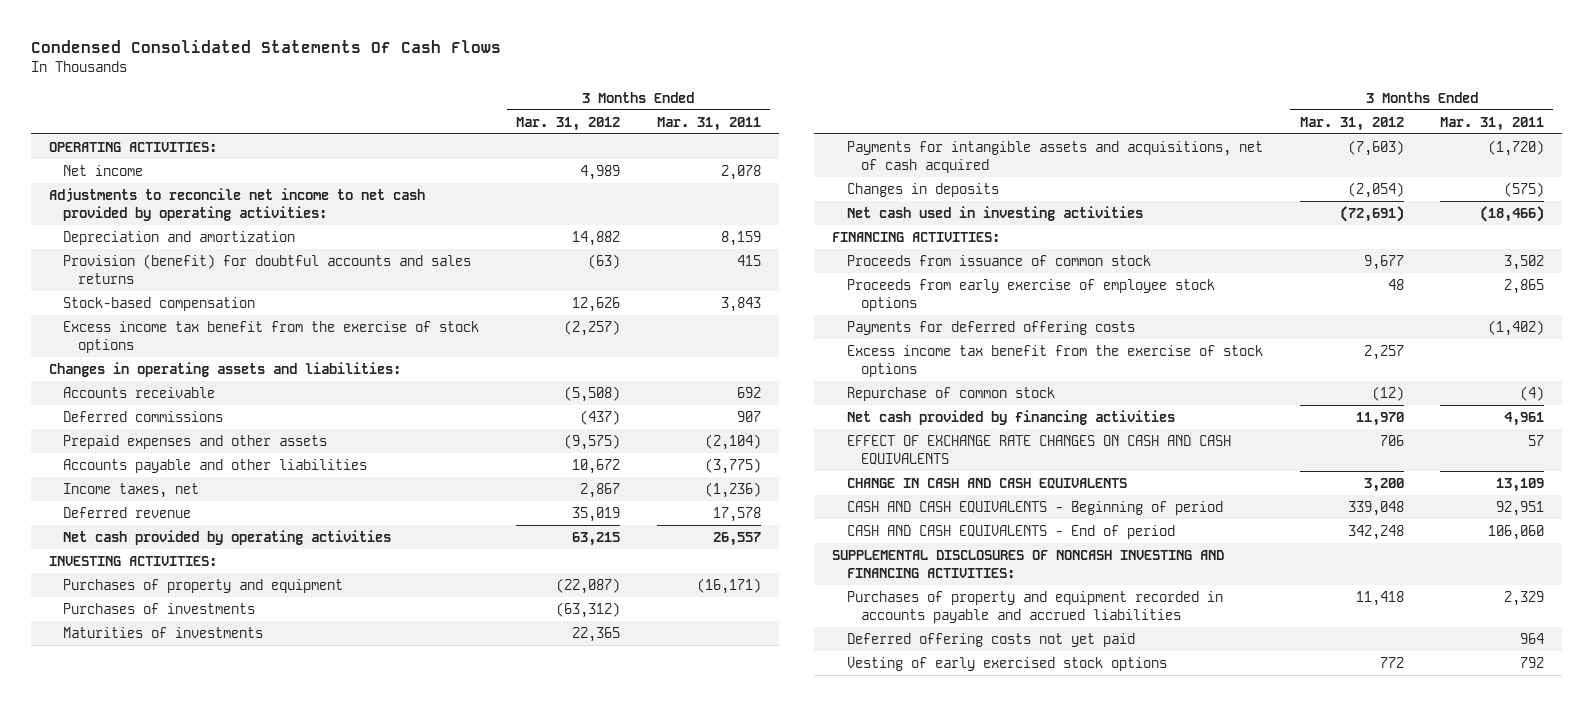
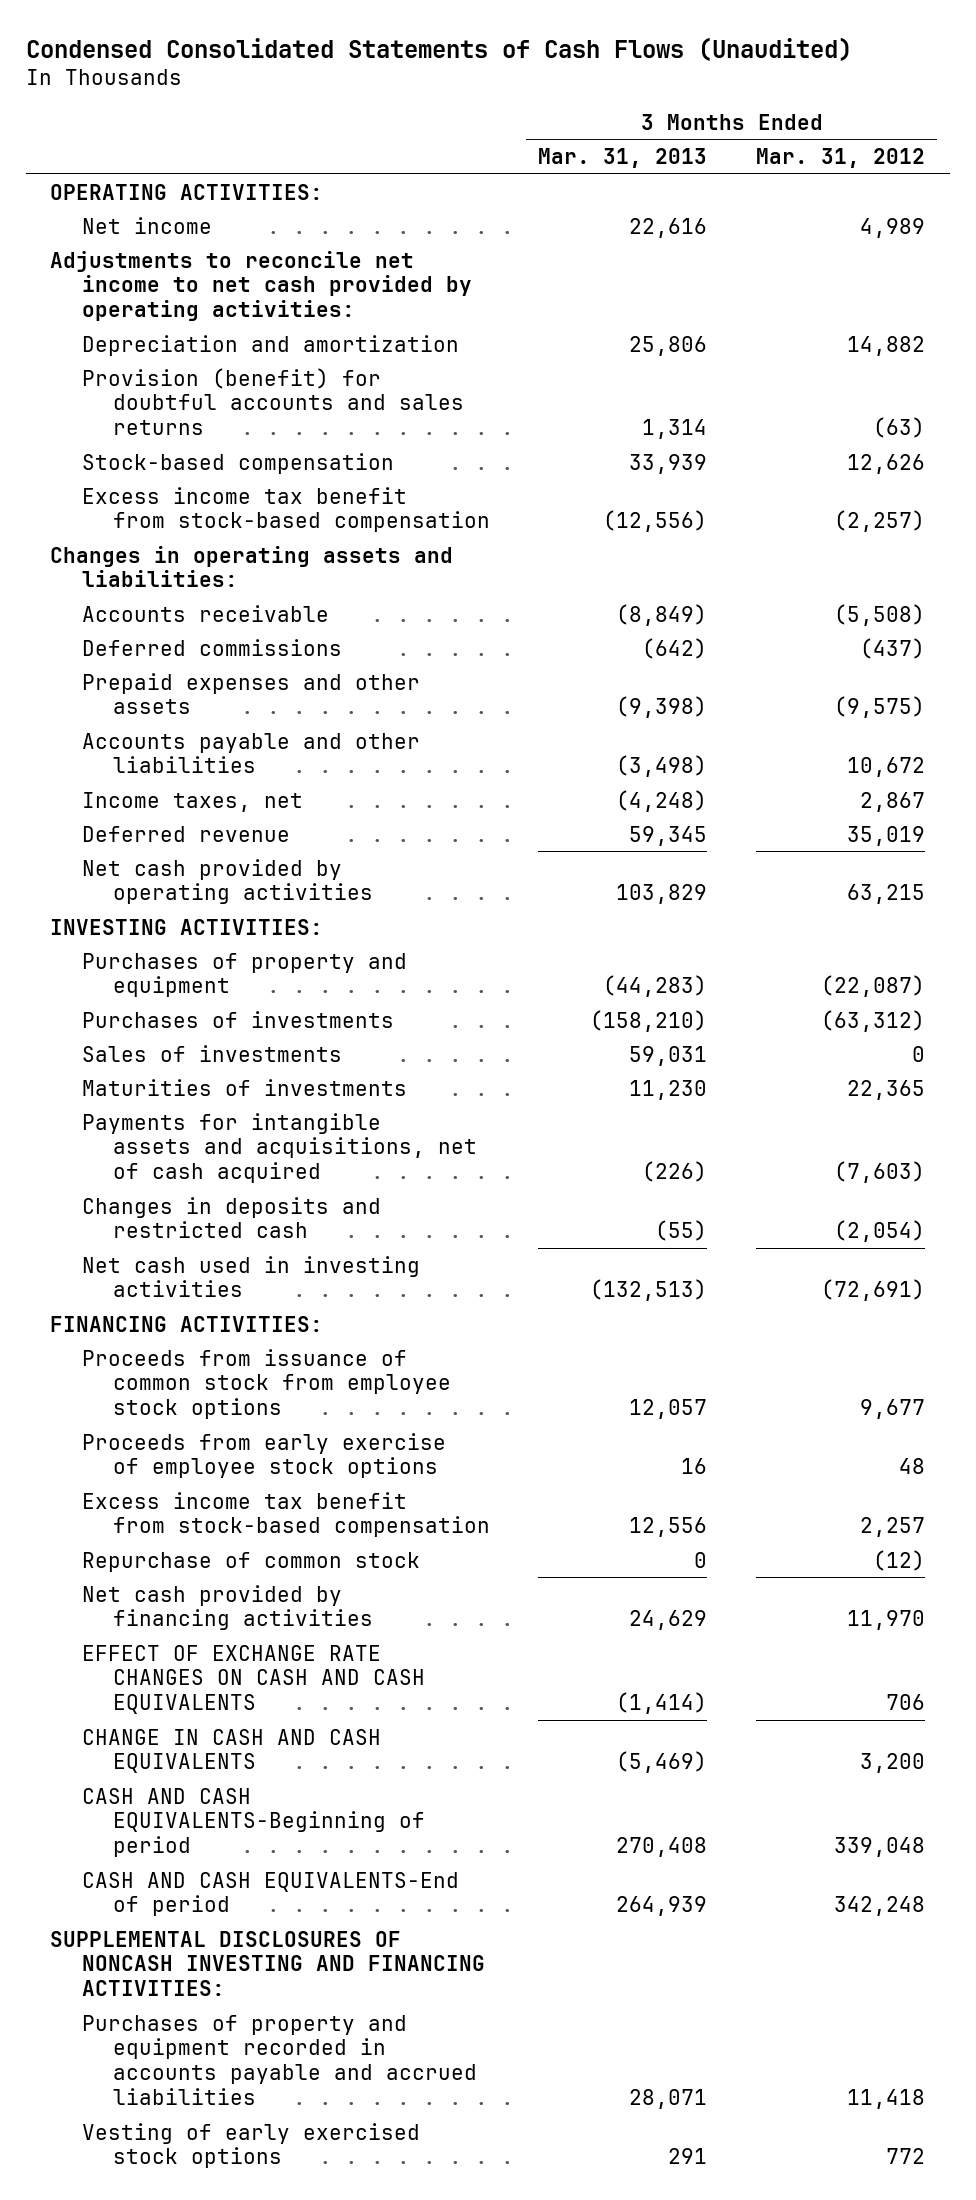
- Condensed Consolidated Statements Of Cash Flows
+ Condensed Consolidated Statements of Cash Flows (Unaudited)
- | 3 Months Ended Mar. 31, 2012 | 3 Months Ended Mar. 31, 2011
+ | 3 Months Ended Mar. 31, 2013 | 3 Months Ended Mar. 31, 2012
- Excess income tax benefit from the exercise of stock options | (2,257) |
+ Excess income tax benefit from stock-based compensation | (12,556) | (2,257)
+ Sales of investments | 59,031 | 0
- Changes in deposits | (2,054) | (575)
+ Changes in deposits and restricted cash | (55) | (2,054)
- Proceeds from issuance of common stock | 9,677 | 3,502
+ Proceeds from issuance of common stock from employee stock options | 12,057 | 9,677
- Payments for deferred offering costs | | (1,402)
- Excess income tax benefit from the exercise of stock options | 2,257 |
+ Excess income tax benefit from stock-based compensation | 12,556 | 2,257
- CASH AND CASH EQUIVALENTS - Beginning of period | 339,048 | 92,951
- CASH AND CASH EQUIVALENTS - End of period | 342,248 | 106,060
+ CASH AND CASH EQUIVALENTS-Beginning of period | 270,408 | 339,048
+ CASH AND CASH EQUIVALENTS-End of period | 264,939 | 342,248
- Deferred offering costs not yet paid | | 964

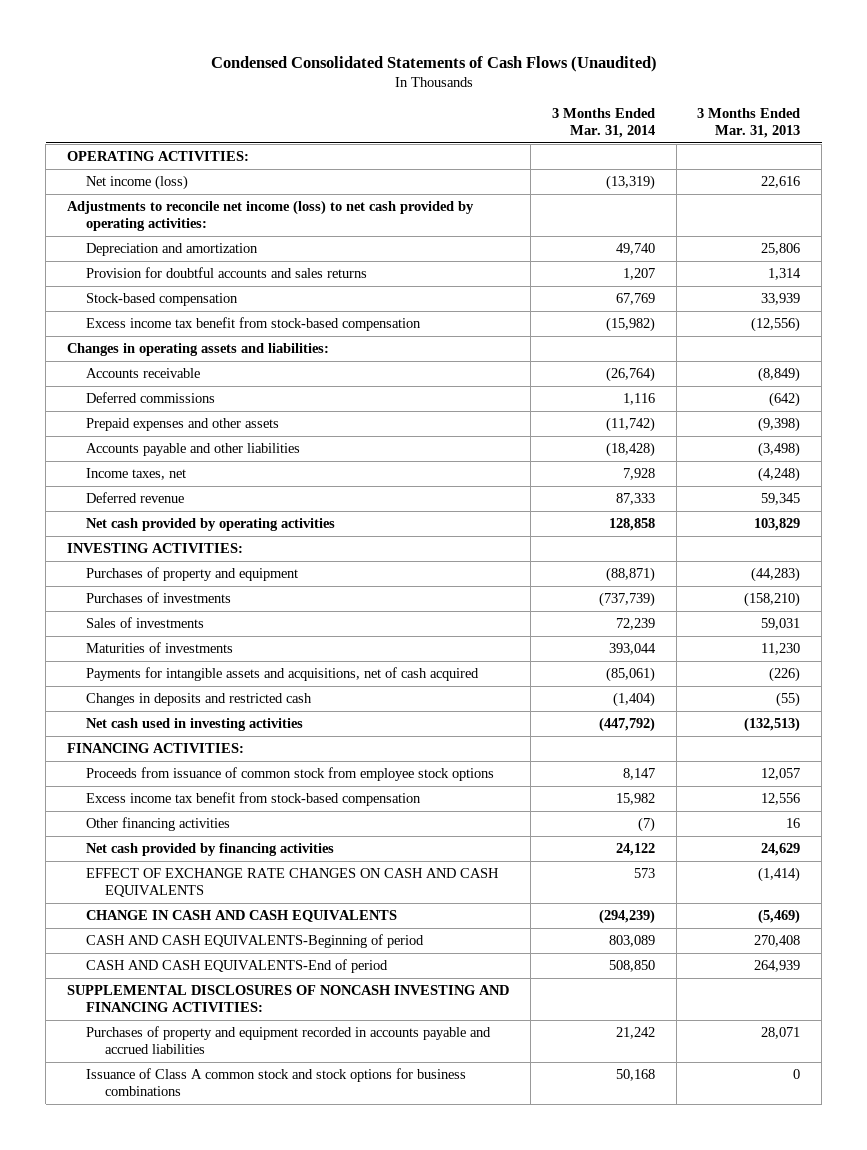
- | 3 Months Ended Mar. 31, 2013 | 3 Months Ended Mar. 31, 2012
+ | 3 Months Ended Mar. 31, 2014 | 3 Months Ended Mar. 31, 2013
- Net income | 22,616 | 4,989
- Adjustments to reconcile net income to net cash provided by operating activities:
+ Net income (loss) | (13,319) | 22,616
+ Adjustments to reconcile net income (loss) to net cash provided by operating activities:
- Provision (benefit) for doubtful accounts and sales returns | 1,314 | (63)
+ Provision for doubtful accounts and sales returns | 1,207 | 1,314
- Proceeds from early exercise of employee stock options | 16 | 48
- Repurchase of common stock | 0 | (12)
+ Other financing activities | (7) | 16
- Vesting of early exercised stock options | 291 | 772
+ Issuance of Class A common stock and stock options for business combinations | 50,168 | 0

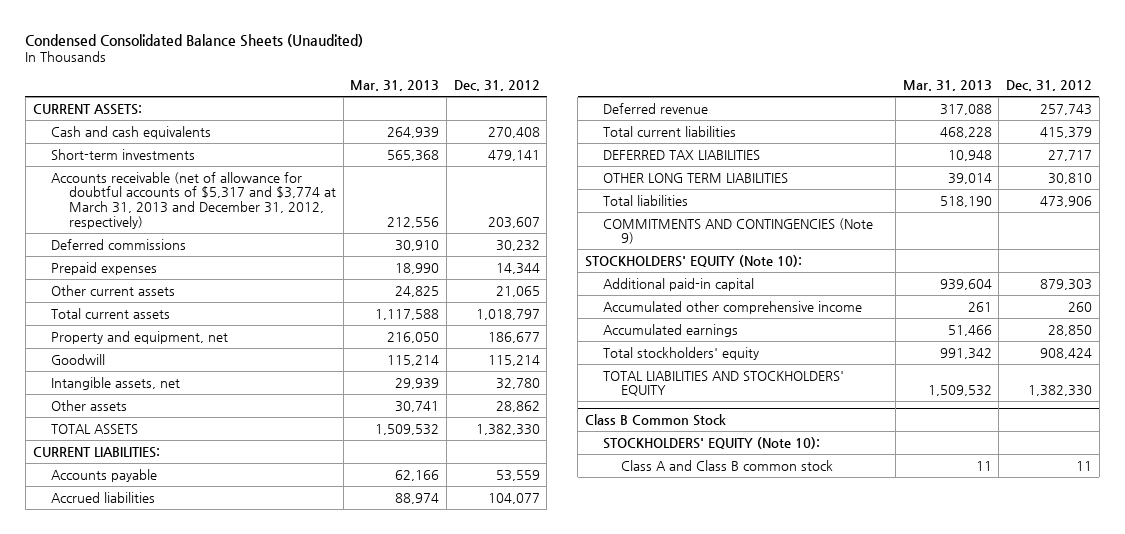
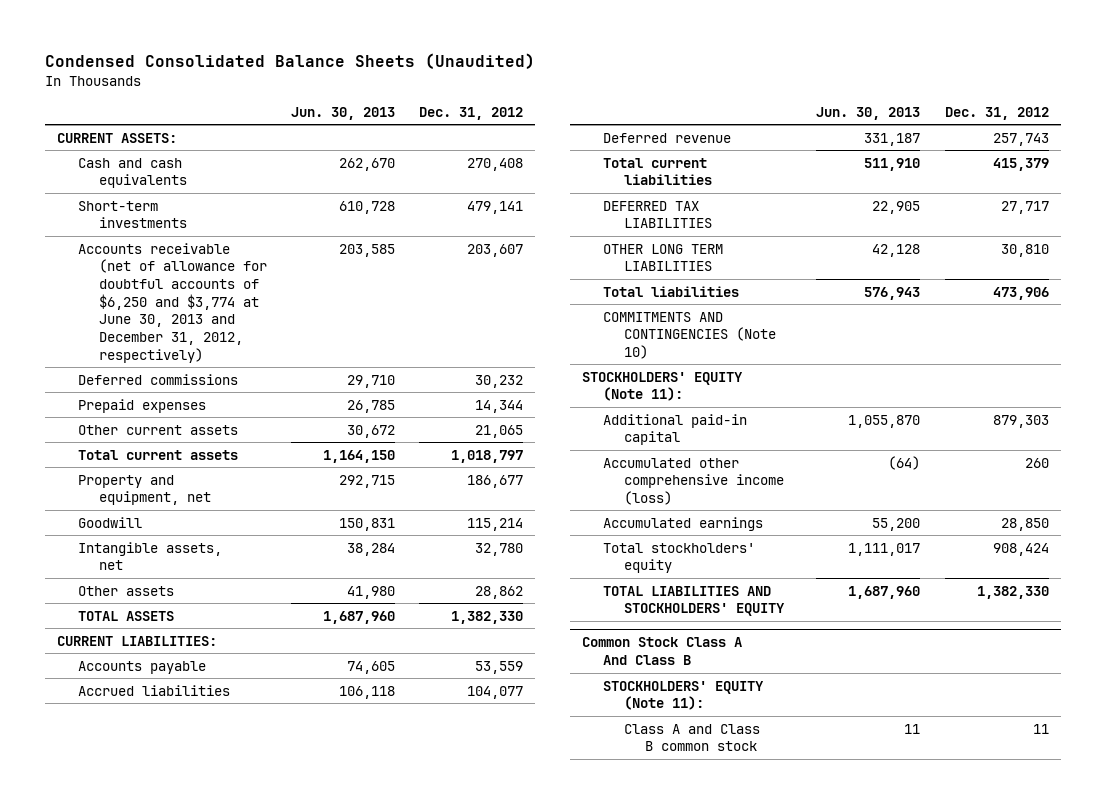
- | Mar. 31, 2013 | Dec. 31, 2012
+ | Jun. 30, 2013 | Dec. 31, 2012
- Accounts receivable (net of allowance for doubtful accounts of $5,317 and $3,774 at March 31, 2013 and December 31, 2012, respectively) | 212,556 | 203,607
+ Accounts receivable (net of allowance for doubtful accounts of $6,250 and $3,774 at June 30, 2013 and December 31, 2012, respectively) | 203,585 | 203,607
- COMMITMENTS AND CONTINGENCIES (Note 9)
- STOCKHOLDERS' EQUITY (Note 10):
+ COMMITMENTS AND CONTINGENCIES (Note 10)
+ STOCKHOLDERS' EQUITY (Note 11):
- Accumulated other comprehensive income | 261 | 260
+ Accumulated other comprehensive income (loss) | (64) | 260
- Class B Common Stock
- STOCKHOLDERS' EQUITY (Note 10):
+ Common Stock Class A And Class B
+ STOCKHOLDERS' EQUITY (Note 11):

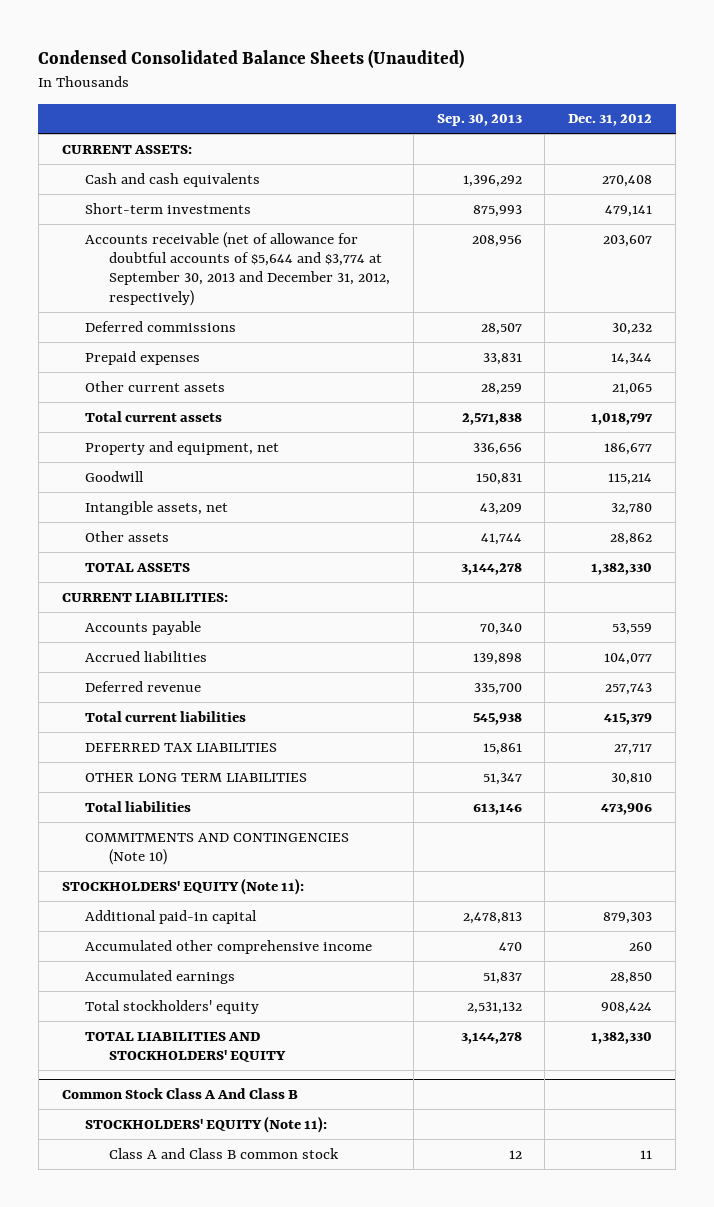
- | Jun. 30, 2013 | Dec. 31, 2012
+ | Sep. 30, 2013 | Dec. 31, 2012
- Accounts receivable (net of allowance for doubtful accounts of $6,250 and $3,774 at June 30, 2013 and December 31, 2012, respectively) | 203,585 | 203,607
+ Accounts receivable (net of allowance for doubtful accounts of $5,644 and $3,774 at September 30, 2013 and December 31, 2012, respectively) | 208,956 | 203,607
- Accumulated other comprehensive income (loss) | (64) | 260
+ Accumulated other comprehensive income | 470 | 260

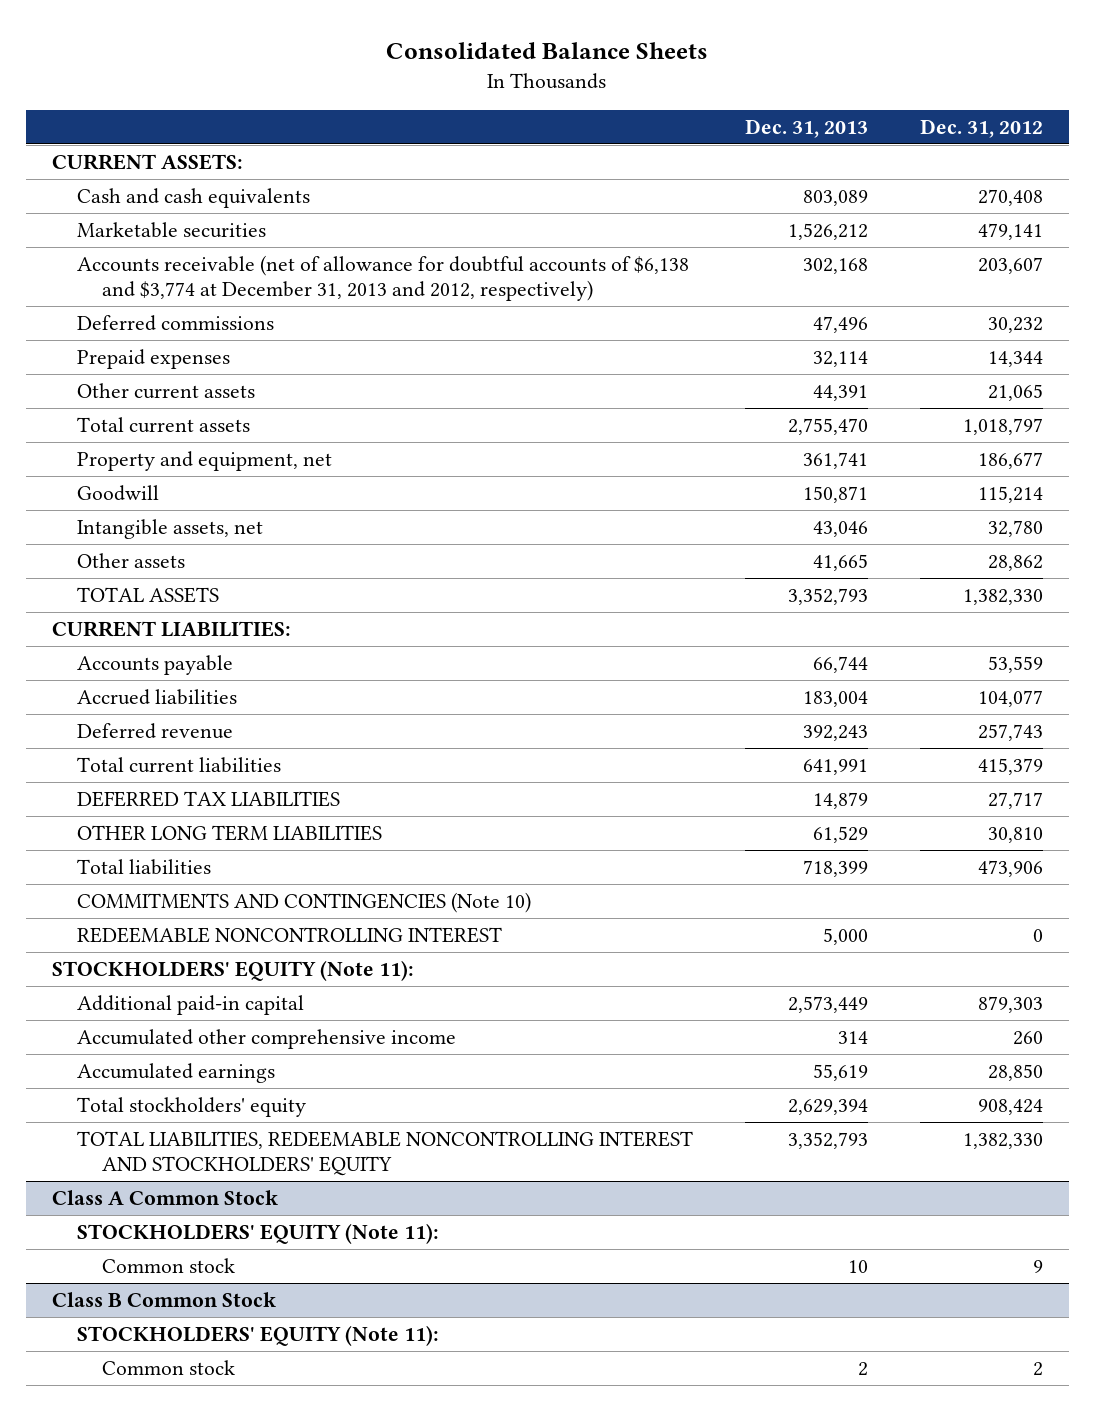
- Condensed Consolidated Balance Sheets (Unaudited)
+ Consolidated Balance Sheets
- | Sep. 30, 2013 | Dec. 31, 2012
+ | Dec. 31, 2013 | Dec. 31, 2012
- Short-term investments | 875,993 | 479,141
- Accounts receivable (net of allowance for doubtful accounts of $5,644 and $3,774 at September 30, 2013 and December 31, 2012, respectively) | 208,956 | 203,607
+ Marketable securities | 1,526,212 | 479,141
+ Accounts receivable (net of allowance for doubtful accounts of $6,138 and $3,774 at December 31, 2013 and 2012, respectively) | 302,168 | 203,607
+ REDEEMABLE NONCONTROLLING INTEREST | 5,000 | 0
- TOTAL LIABILITIES AND STOCKHOLDERS' EQUITY | 3,144,278 | 1,382,330
- Common Stock Class A And Class B
+ TOTAL LIABILITIES, REDEEMABLE NONCONTROLLING INTEREST AND STOCKHOLDERS' EQUITY | 3,352,793 | 1,382,330
+ Class A Common Stock
- Class A and Class B common stock | 12 | 11
+ Common stock | 10 | 9
+ Class B Common Stock
+ STOCKHOLDERS' EQUITY (Note 11):
+ Common stock | 2 | 2

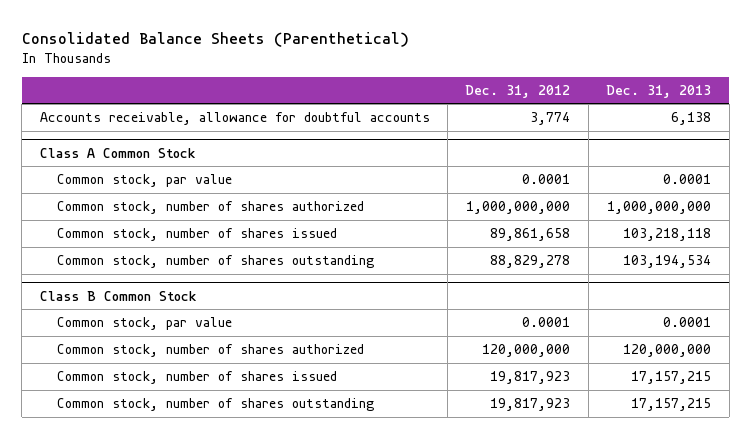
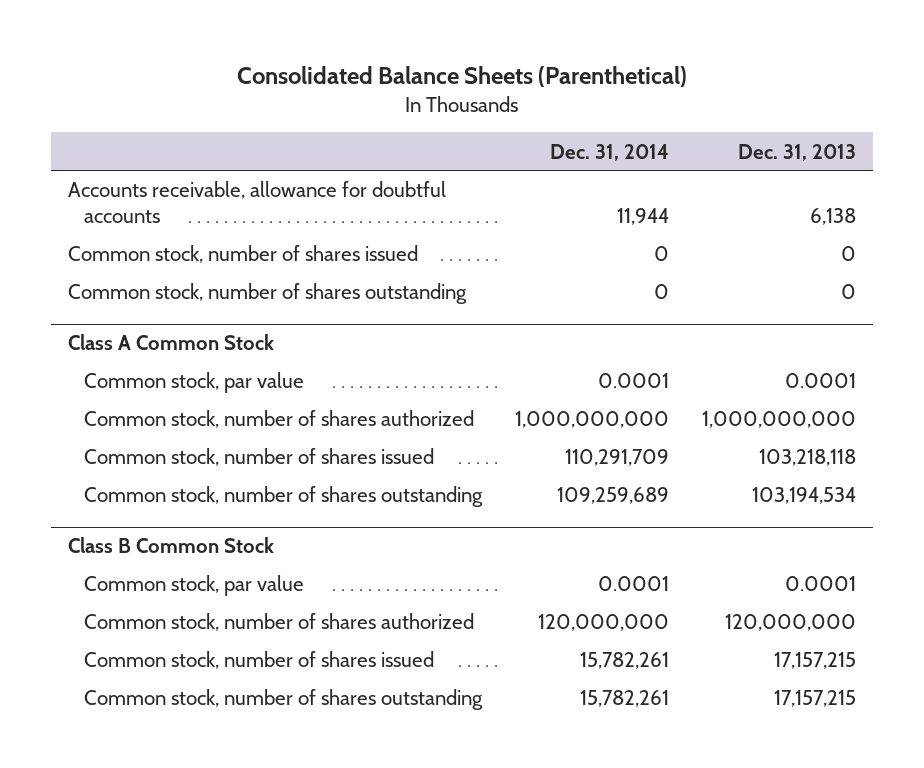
- | Dec. 31, 2012 | Dec. 31, 2013
+ | Dec. 31, 2014 | Dec. 31, 2013
+ Common stock, number of shares issued | 0 | 0
+ Common stock, number of shares outstanding | 0 | 0

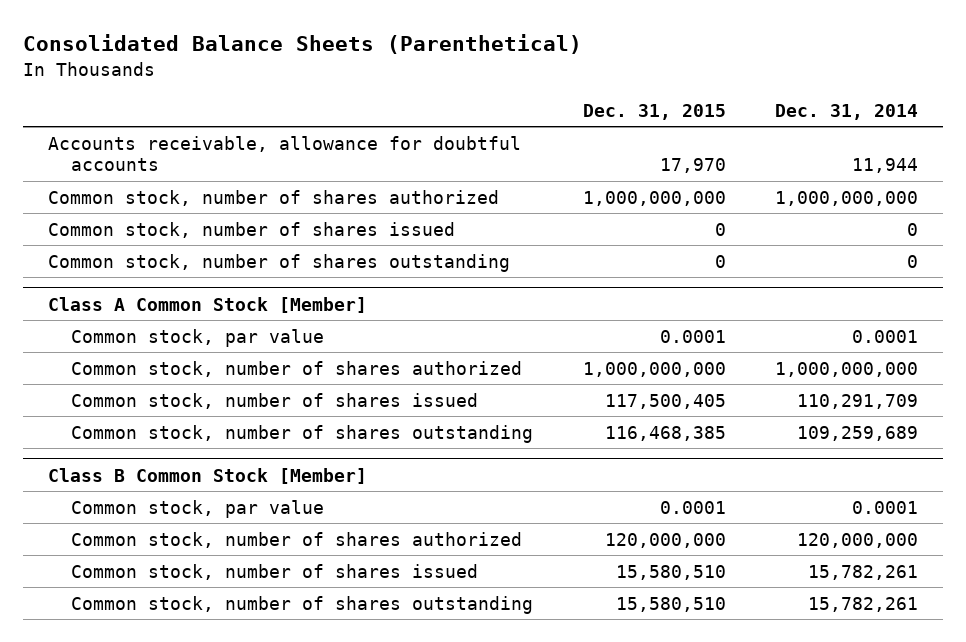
- | Dec. 31, 2014 | Dec. 31, 2013
+ | Dec. 31, 2015 | Dec. 31, 2014
+ Common stock, number of shares authorized | 1,000,000,000 | 1,000,000,000
- Class A Common Stock
+ Class A Common Stock [Member]
- Class B Common Stock
+ Class B Common Stock [Member]

